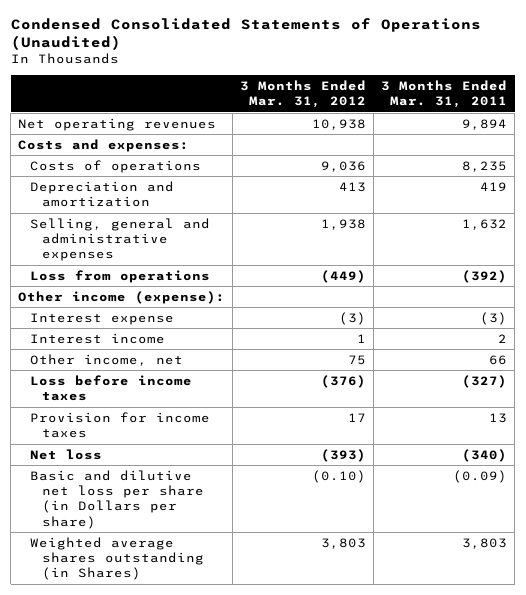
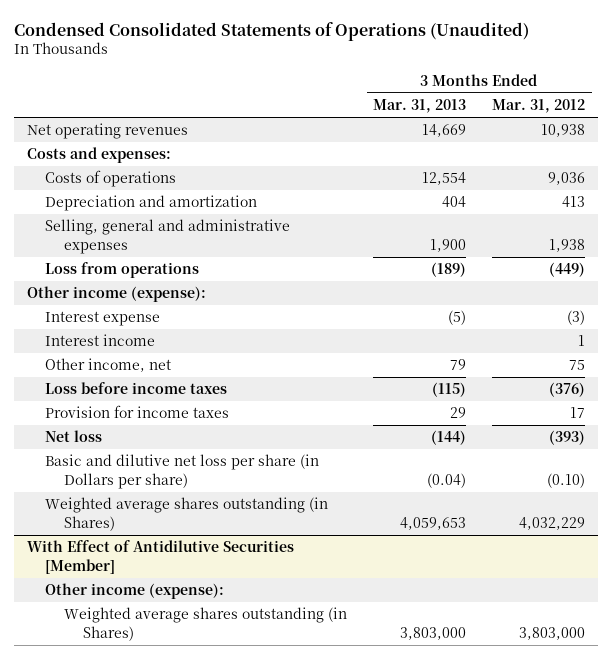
- | 3 Months Ended Mar. 31, 2012 | 3 Months Ended Mar. 31, 2011
+ | 3 Months Ended Mar. 31, 2013 | 3 Months Ended Mar. 31, 2012
- Weighted average shares outstanding (in Shares) | 3,803 | 3,803
+ Weighted average shares outstanding (in Shares) | 4,059,653 | 4,032,229
+ With Effect of Antidilutive Securities [Member]
+ Other income (expense):
+ Weighted average shares outstanding (in Shares) | 3,803,000 | 3,803,000

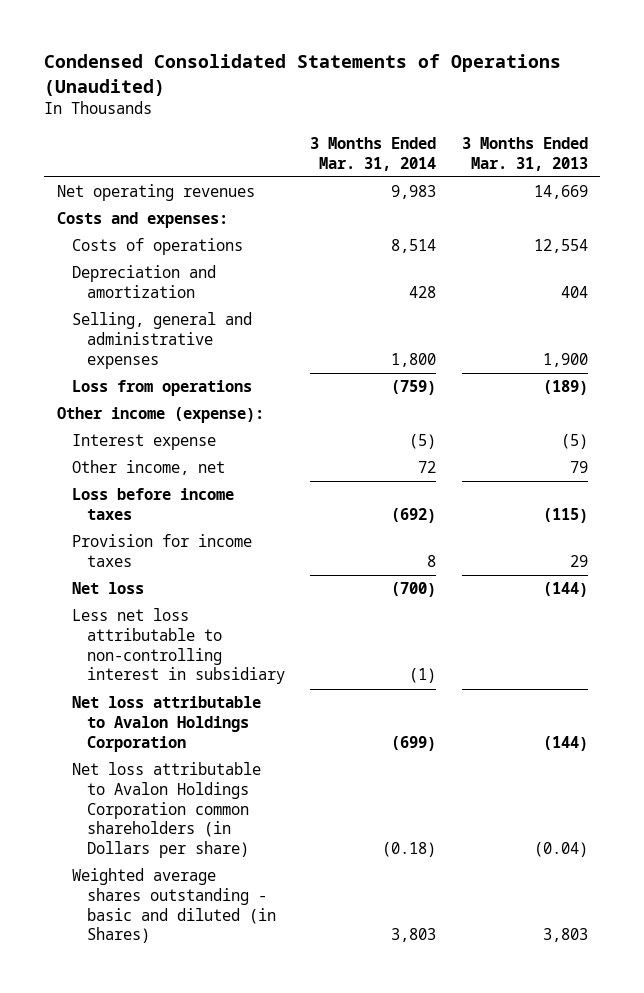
- | 3 Months Ended Mar. 31, 2013 | 3 Months Ended Mar. 31, 2012
+ | 3 Months Ended Mar. 31, 2014 | 3 Months Ended Mar. 31, 2013
- Interest income | | 1
- Basic and dilutive net loss per share (in Dollars per share) | (0.04) | (0.10)
- Weighted average shares outstanding (in Shares) | 4,059,653 | 4,032,229
- With Effect of Antidilutive Securities [Member]
- Other income (expense):
- Weighted average shares outstanding (in Shares) | 3,803,000 | 3,803,000
+ Less net loss attributable to non-controlling interest in subsidiary | (1) |
+ Net loss attributable to Avalon Holdings Corporation | (699) | (144)
+ Net loss attributable to Avalon Holdings Corporation common shareholders (in Dollars per share) | (0.18) | (0.04)
+ Weighted average shares outstanding - basic and diluted (in Shares) | 3,803 | 3,803

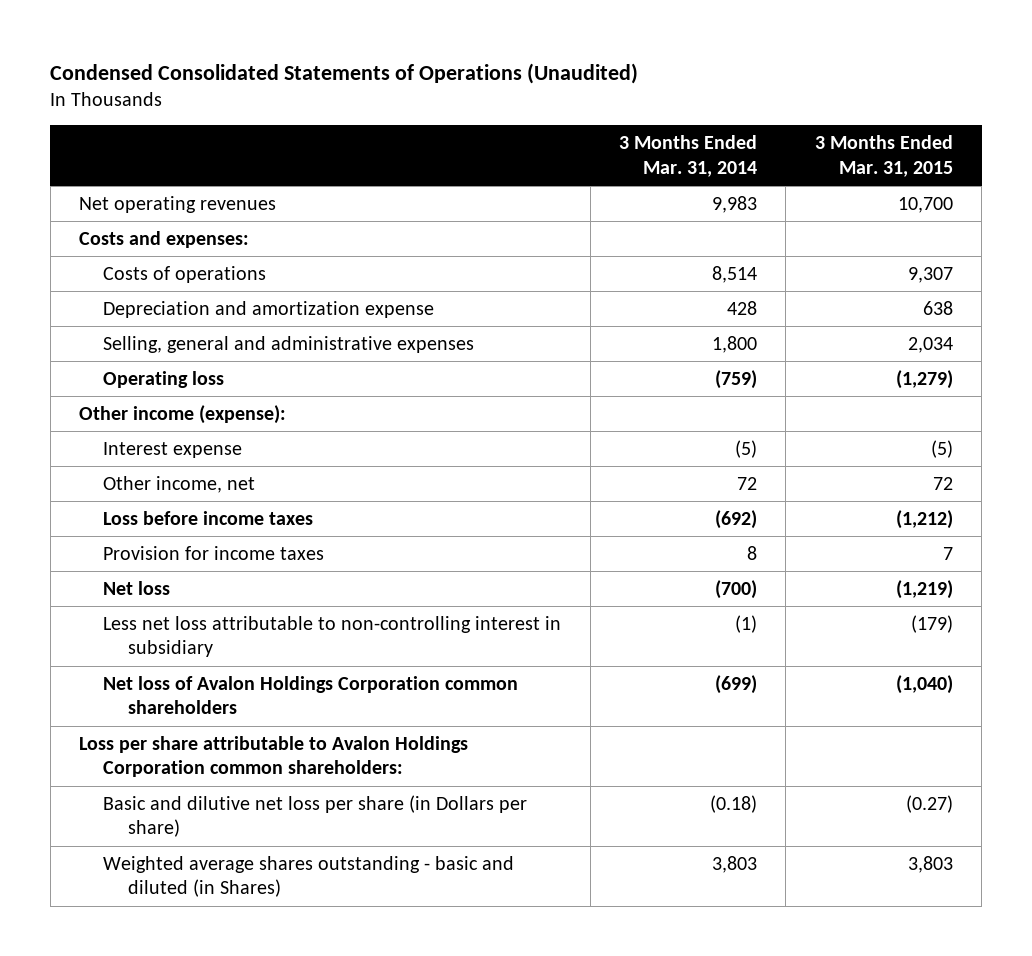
- | 3 Months Ended Mar. 31, 2014 | 3 Months Ended Mar. 31, 2013
+ | 3 Months Ended Mar. 31, 2014 | 3 Months Ended Mar. 31, 2015
- Depreciation and amortization | 428 | 404
+ Depreciation and amortization expense | 428 | 638
- Loss from operations | (759) | (189)
+ Operating loss | (759) | (1,279)
- Net loss attributable to Avalon Holdings Corporation | (699) | (144)
- Net loss attributable to Avalon Holdings Corporation common shareholders (in Dollars per share) | (0.18) | (0.04)
+ Net loss of Avalon Holdings Corporation common shareholders | (699) | (1,040)
+ Loss per share attributable to Avalon Holdings Corporation common shareholders:
+ Basic and dilutive net loss per share (in Dollars per share) | (0.18) | (0.27)

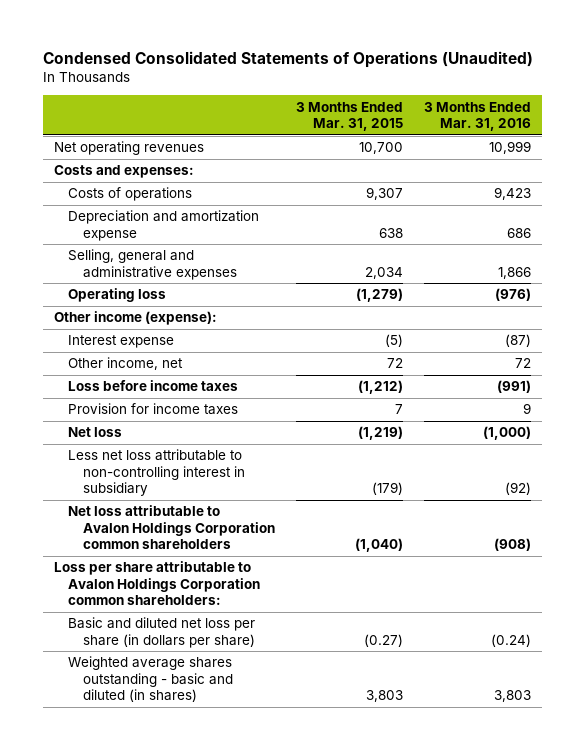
- | 3 Months Ended Mar. 31, 2014 | 3 Months Ended Mar. 31, 2015
+ | 3 Months Ended Mar. 31, 2015 | 3 Months Ended Mar. 31, 2016
- Net loss of Avalon Holdings Corporation common shareholders | (699) | (1,040)
+ Net loss attributable to Avalon Holdings Corporation common shareholders | (1,040) | (908)
- Basic and dilutive net loss per share (in Dollars per share) | (0.18) | (0.27)
- Weighted average shares outstanding - basic and diluted (in Shares) | 3,803 | 3,803
+ Basic and diluted net loss per share (in dollars per share) | (0.27) | (0.24)
+ Weighted average shares outstanding - basic and diluted (in shares) | 3,803 | 3,803

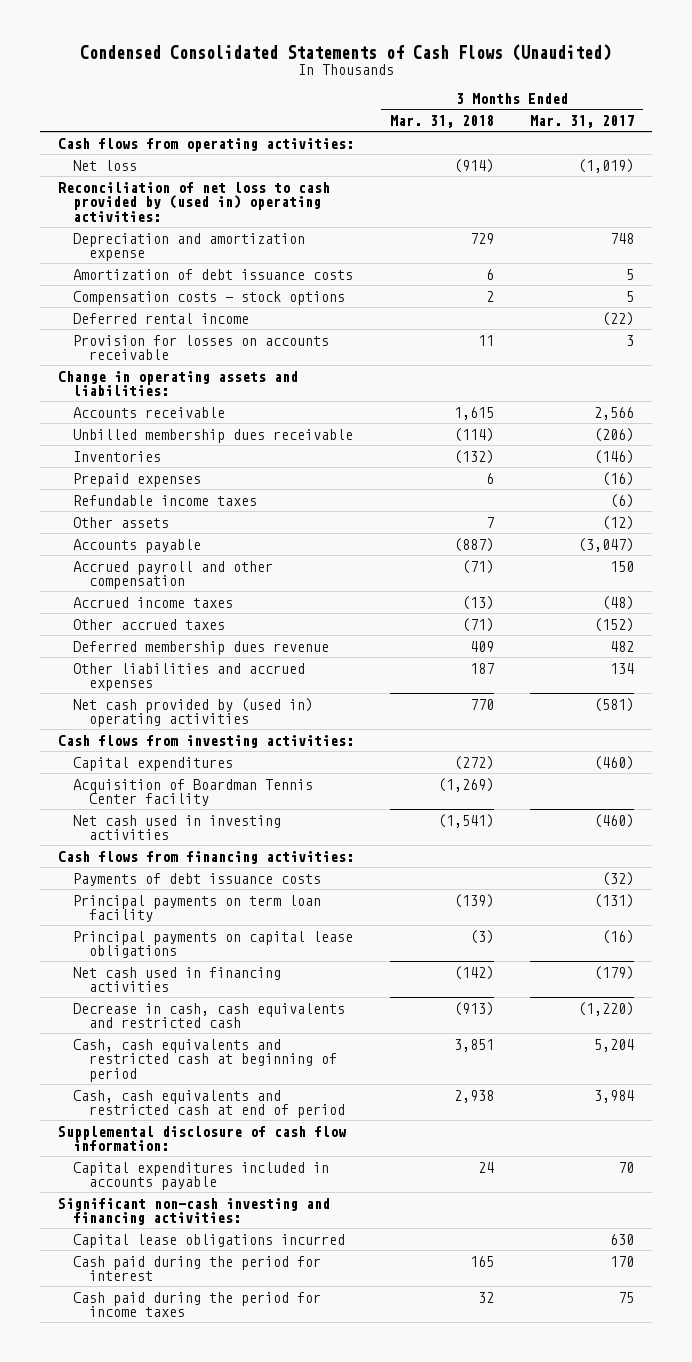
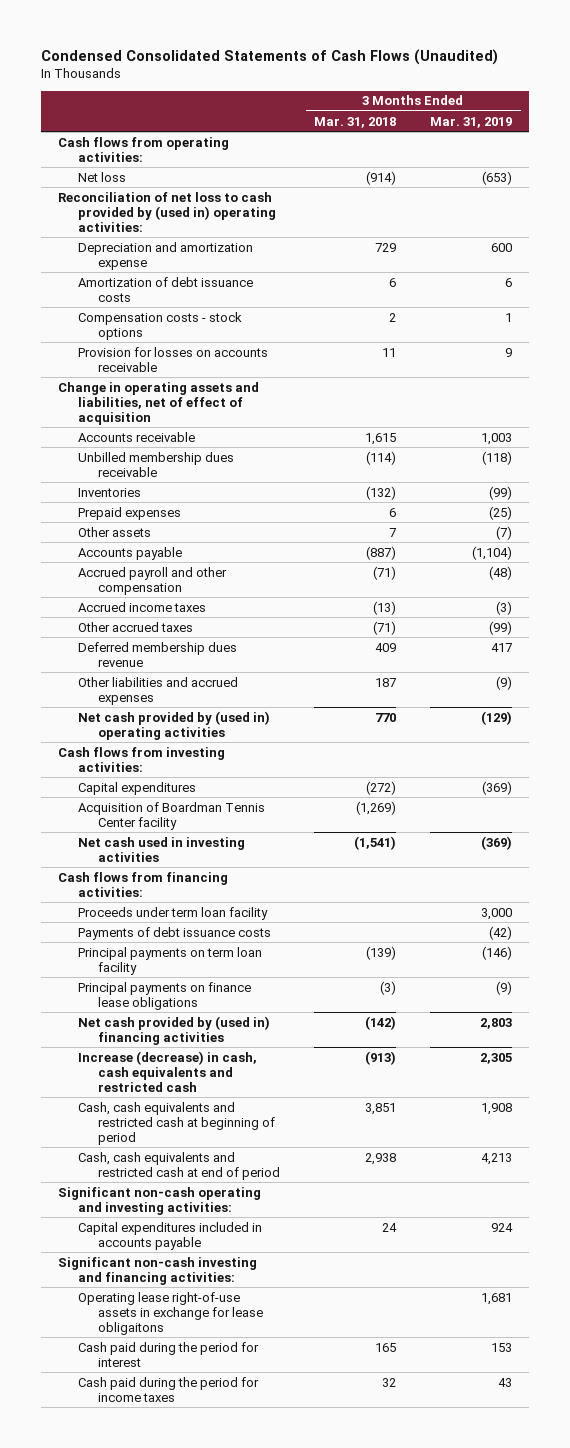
- | 3 Months Ended Mar. 31, 2018 | 3 Months Ended Mar. 31, 2017
+ | 3 Months Ended Mar. 31, 2018 | 3 Months Ended Mar. 31, 2019
- Deferred rental income | | (22)
- Change in operating assets and liabilities:
+ Change in operating assets and liabilities, net of effect of acquisition
- Refundable income taxes | | (6)
+ Proceeds under term loan facility | | 3,000
- Principal payments on capital lease obligations | (3) | (16)
- Net cash used in financing activities | (142) | (179)
- Decrease in cash, cash equivalents and restricted cash | (913) | (1,220)
+ Principal payments on finance lease obligations | (3) | (9)
+ Net cash provided by (used in) financing activities | (142) | 2,803
+ Increase (decrease) in cash, cash equivalents and restricted cash | (913) | 2,305
- Supplemental disclosure of cash flow information:
+ Significant non-cash operating and investing activities:
- Capital lease obligations incurred | | 630
+ Operating lease right-of-use assets in exchange for lease obligaitons | | 1,681

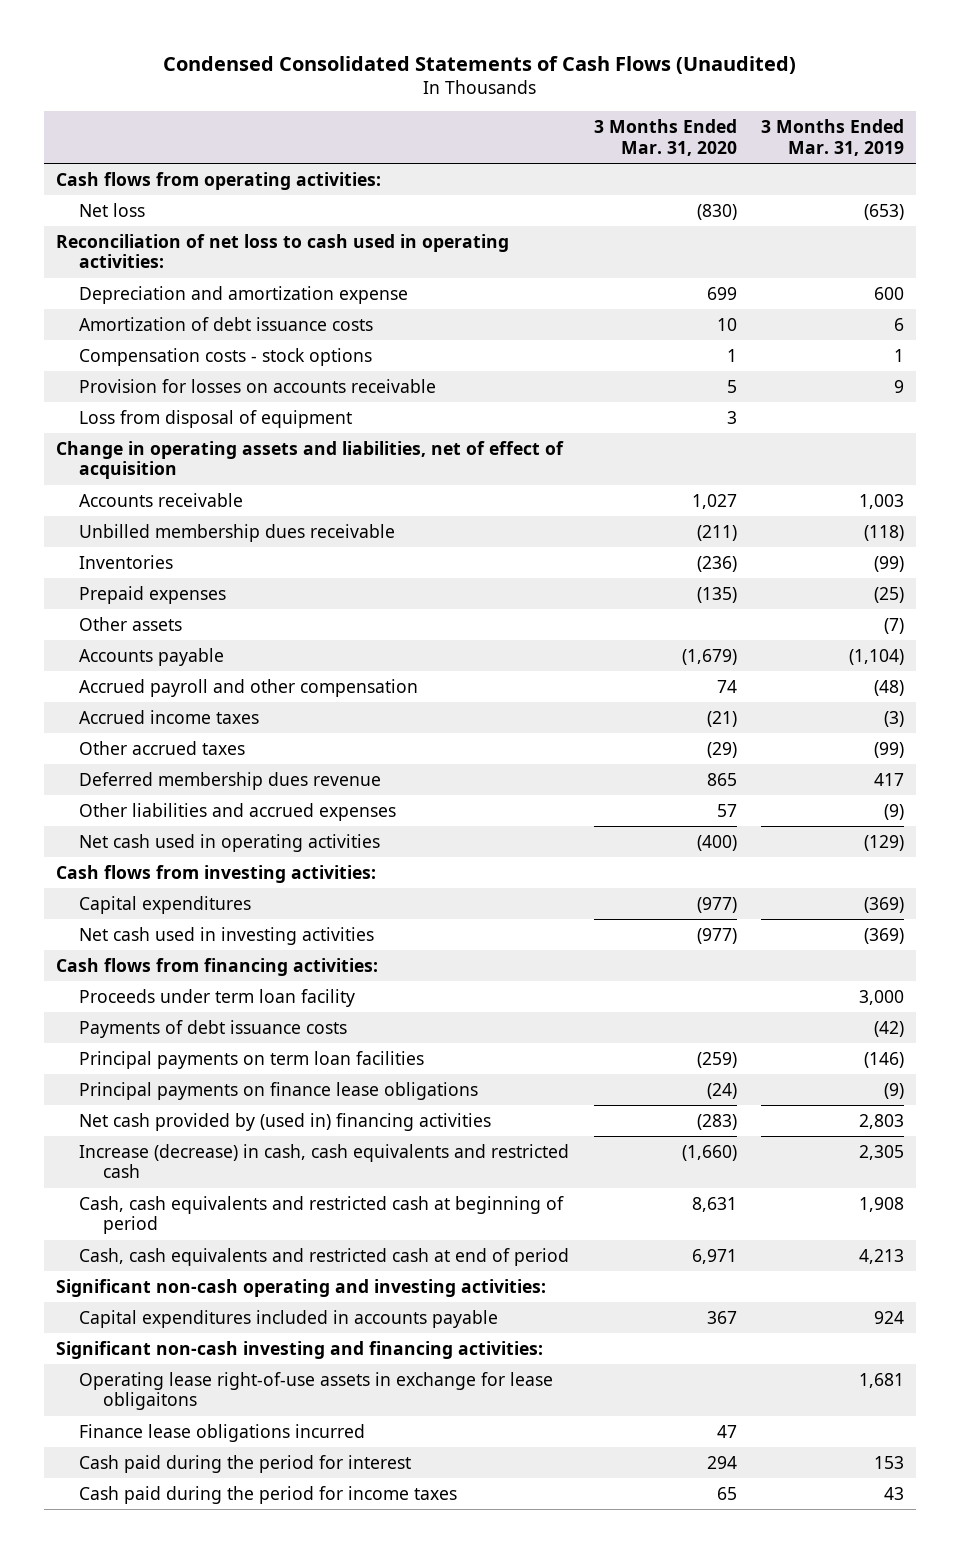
- | 3 Months Ended Mar. 31, 2018 | 3 Months Ended Mar. 31, 2019
+ | 3 Months Ended Mar. 31, 2020 | 3 Months Ended Mar. 31, 2019
- Reconciliation of net loss to cash provided by (used in) operating activities:
+ Reconciliation of net loss to cash used in operating activities:
+ Loss from disposal of equipment | 3 |
- Net cash provided by (used in) operating activities | 770 | (129)
+ Net cash used in operating activities | (400) | (129)
- Acquisition of Boardman Tennis Center facility | (1,269) |
- Principal payments on term loan facility | (139) | (146)
+ Principal payments on term loan facilities | (259) | (146)
+ Finance lease obligations incurred | 47 |

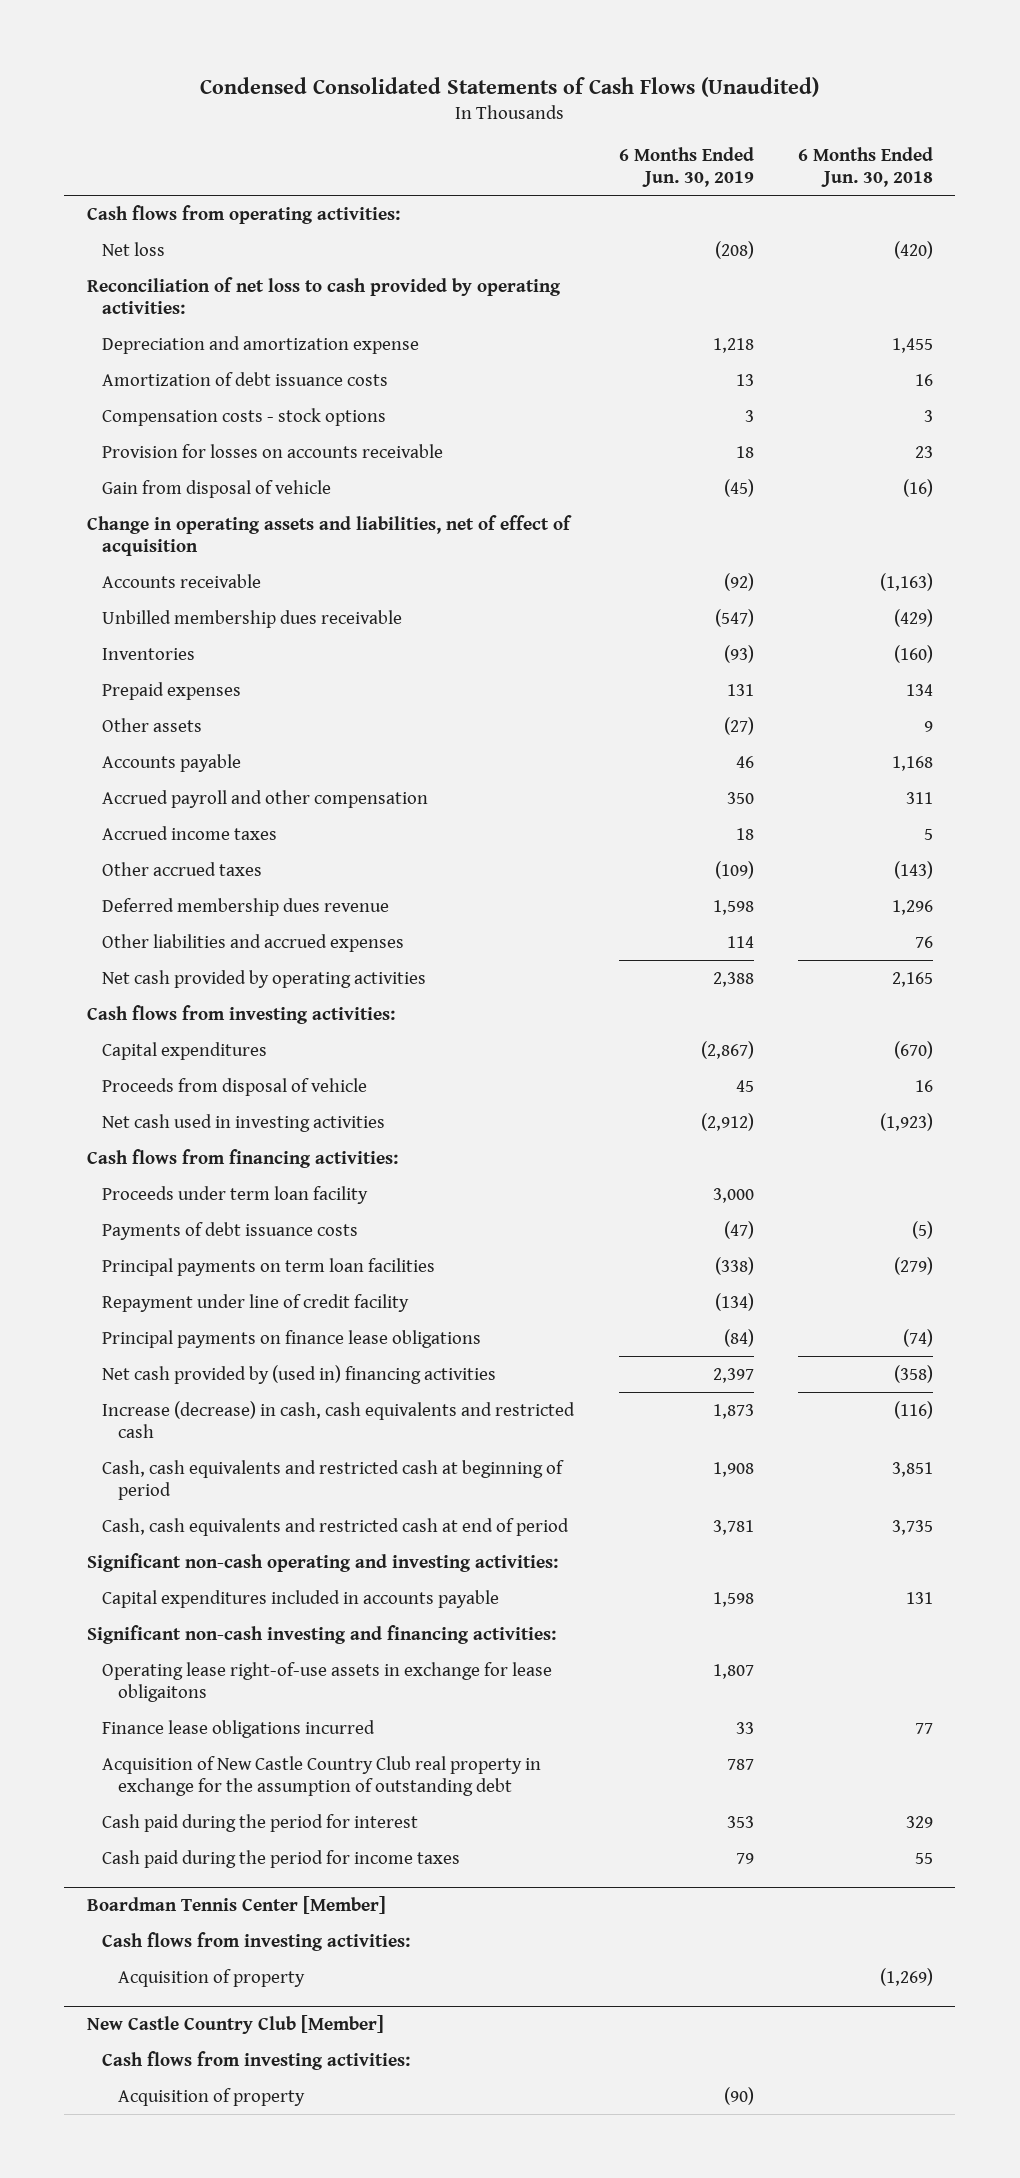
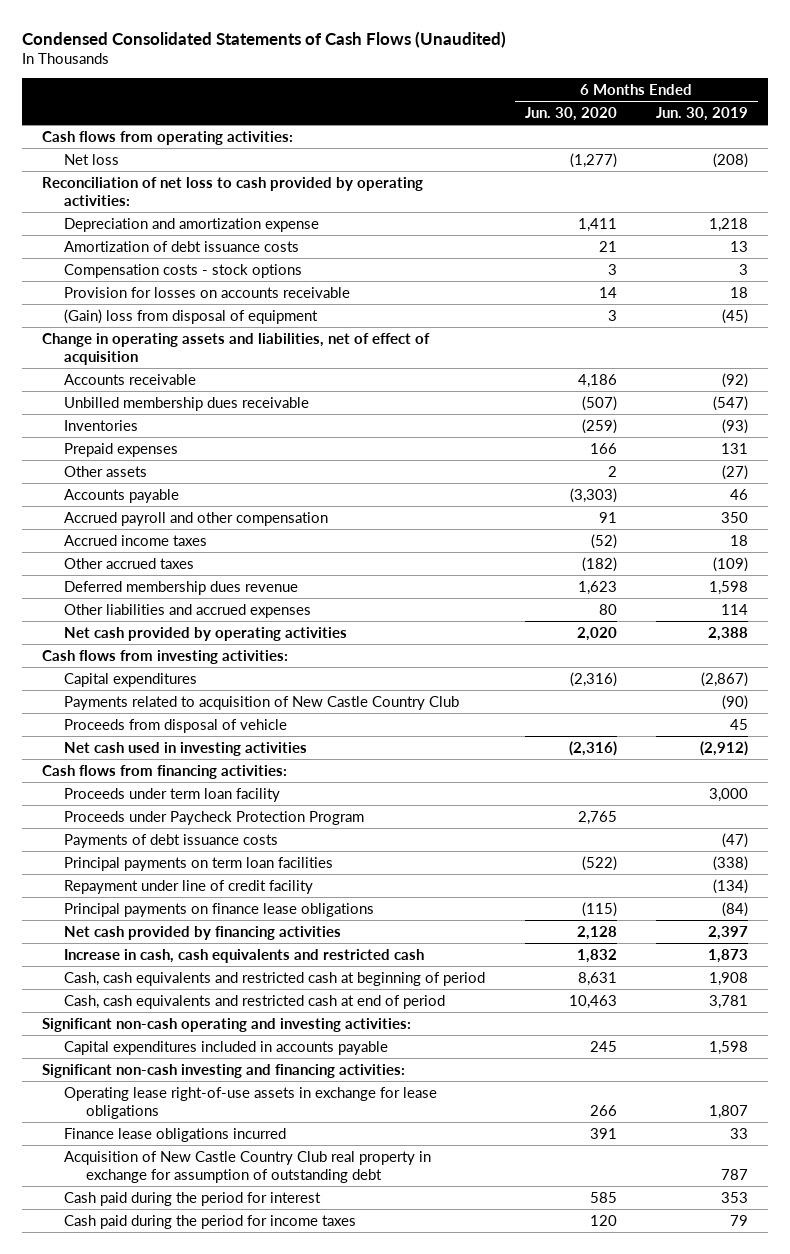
- | 6 Months Ended Jun. 30, 2019 | 6 Months Ended Jun. 30, 2018
+ | 6 Months Ended Jun. 30, 2020 | 6 Months Ended Jun. 30, 2019
- Gain from disposal of vehicle | (45) | (16)
+ (Gain) loss from disposal of equipment | 3 | (45)
+ Payments related to acquisition of New Castle Country Club | | (90)
+ Proceeds under Paycheck Protection Program | 2,765 |
- Net cash provided by (used in) financing activities | 2,397 | (358)
- Increase (decrease) in cash, cash equivalents and restricted cash | 1,873 | (116)
+ Net cash provided by financing activities | 2,128 | 2,397
+ Increase in cash, cash equivalents and restricted cash | 1,832 | 1,873
- Operating lease right-of-use assets in exchange for lease obligaitons | 1,807 |
+ Operating lease right-of-use assets in exchange for lease obligations | 266 | 1,807
- Acquisition of New Castle Country Club real property in exchange for the assumption of outstanding debt | 787 |
+ Acquisition of New Castle Country Club real property in exchange for assumption of outstanding debt | | 787
- Boardman Tennis Center [Member]
- Cash flows from investing activities:
- Acquisition of property | | (1,269)
- New Castle Country Club [Member]
- Cash flows from investing activities:
- Acquisition of property | (90) |

